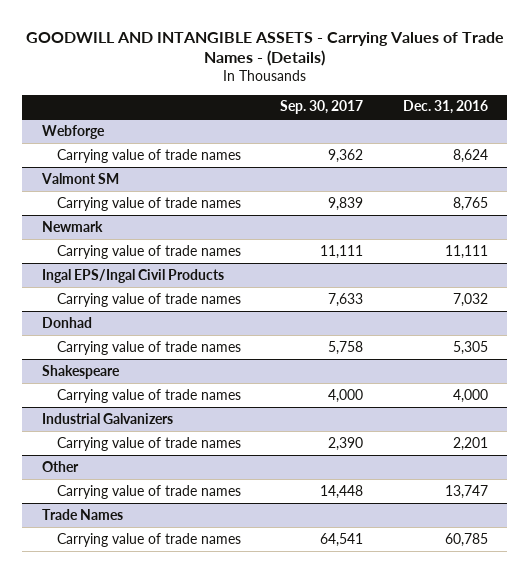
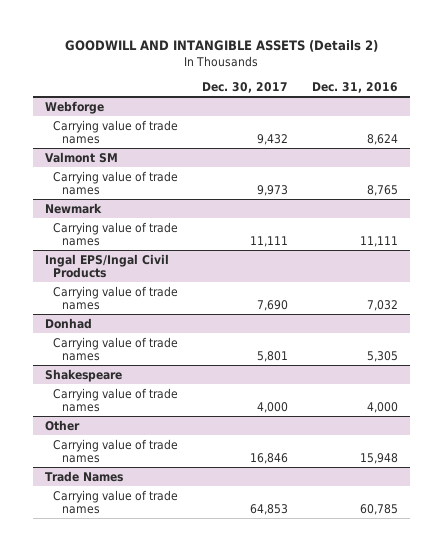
- GOODWILL AND INTANGIBLE ASSETS - Carrying Values of Trade Names - (Details)
+ GOODWILL AND INTANGIBLE ASSETS (Details 2)
- | Sep. 30, 2017 | Dec. 31, 2016
+ | Dec. 30, 2017 | Dec. 31, 2016
- Industrial Galvanizers
- Carrying value of trade names | 2,390 | 2,201
@ Other
- Carrying value of trade names | 14,448 | 13,747
+ Carrying value of trade names | 16,846 | 15,948

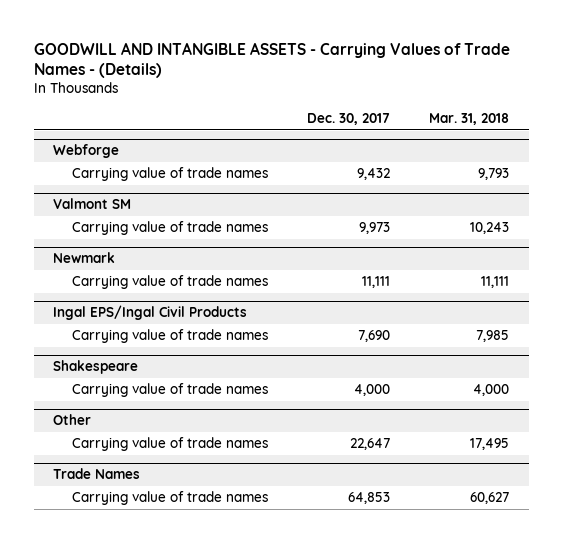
- GOODWILL AND INTANGIBLE ASSETS (Details 2)
+ GOODWILL AND INTANGIBLE ASSETS - Carrying Values of Trade Names - (Details)
- | Dec. 30, 2017 | Dec. 31, 2016
+ | Dec. 30, 2017 | Mar. 31, 2018
- Donhad
- Carrying value of trade names | 5,801 | 5,305
@ Other
- Carrying value of trade names | 16,846 | 15,948
+ Carrying value of trade names | 22,647 | 17,495

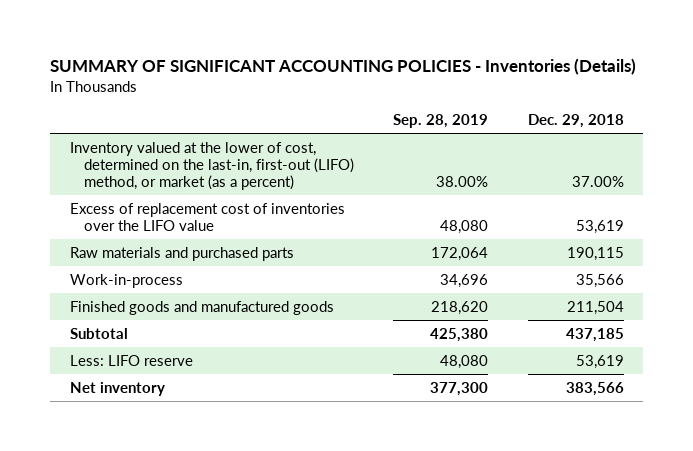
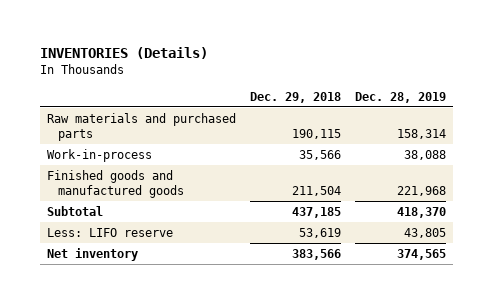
- SUMMARY OF SIGNIFICANT ACCOUNTING POLICIES - Inventories (Details)
+ INVENTORIES (Details)
- | Sep. 28, 2019 | Dec. 29, 2018
+ | Dec. 29, 2018 | Dec. 28, 2019
- Inventory valued at the lower of cost, determined on the last-in, first-out (LIFO) method, or market (as a percent) | 38.00% | 37.00%
- Excess of replacement cost of inventories over the LIFO value | 48,080 | 53,619

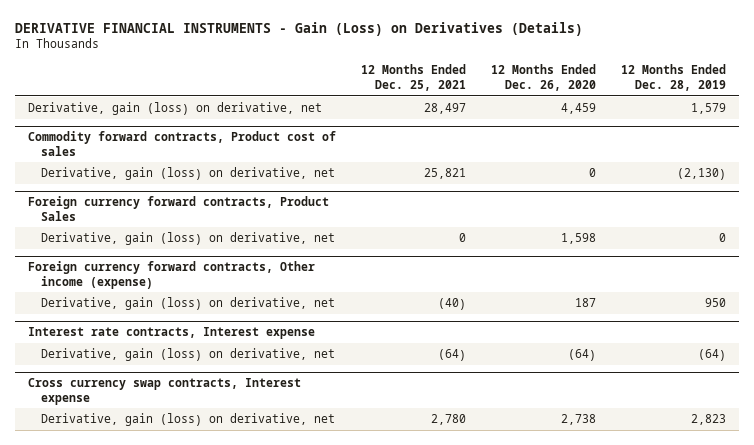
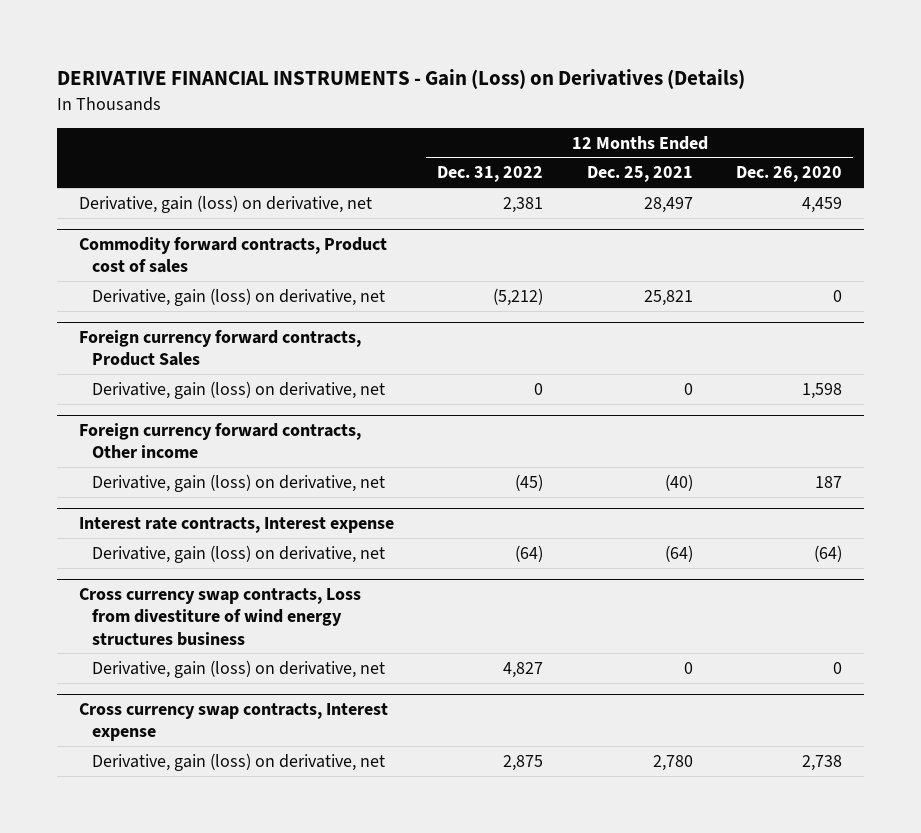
- | 12 Months Ended Dec. 25, 2021 | 12 Months Ended Dec. 26, 2020 | 12 Months Ended Dec. 28, 2019
+ | 12 Months Ended Dec. 31, 2022 | 12 Months Ended Dec. 25, 2021 | 12 Months Ended Dec. 26, 2020
- Foreign currency forward contracts, Other income (expense)
+ Foreign currency forward contracts, Other income
+ Cross currency swap contracts, Loss from divestiture of wind energy structures business
+ Derivative, gain (loss) on derivative, net | 4,827 | 0 | 0

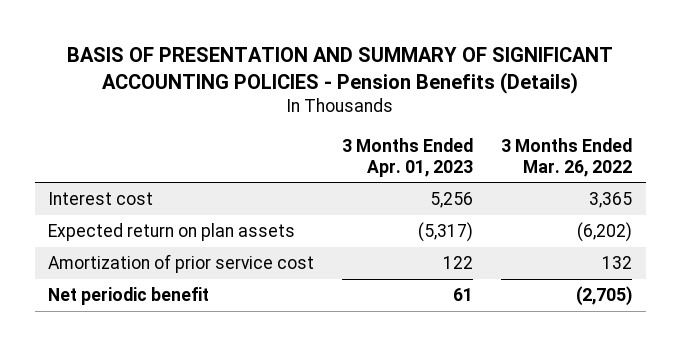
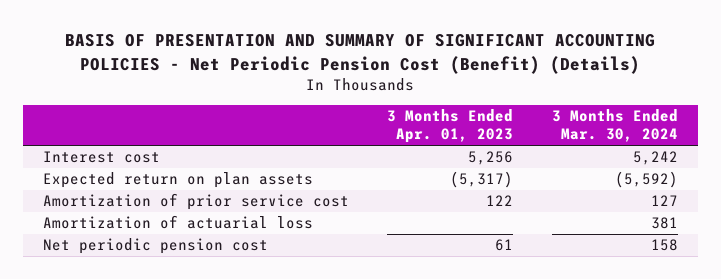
- BASIS OF PRESENTATION AND SUMMARY OF SIGNIFICANT ACCOUNTING POLICIES - Pension Benefits (Details)
+ BASIS OF PRESENTATION AND SUMMARY OF SIGNIFICANT ACCOUNTING POLICIES - Net Periodic Pension Cost (Benefit) (Details)
- | 3 Months Ended Apr. 01, 2023 | 3 Months Ended Mar. 26, 2022
+ | 3 Months Ended Apr. 01, 2023 | 3 Months Ended Mar. 30, 2024
- Net periodic benefit | 61 | (2,705)
+ Amortization of actuarial loss | | 381
+ Net periodic pension cost | 61 | 158

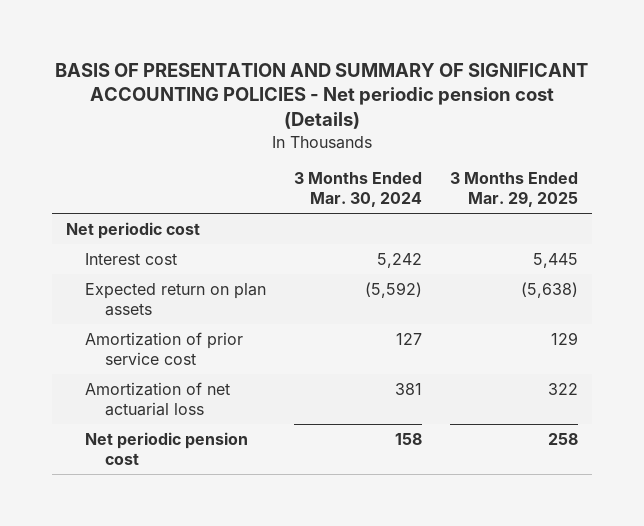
- BASIS OF PRESENTATION AND SUMMARY OF SIGNIFICANT ACCOUNTING POLICIES - Net Periodic Pension Cost (Benefit) (Details)
+ BASIS OF PRESENTATION AND SUMMARY OF SIGNIFICANT ACCOUNTING POLICIES - Net periodic pension cost (Details)
- | 3 Months Ended Apr. 01, 2023 | 3 Months Ended Mar. 30, 2024
+ | 3 Months Ended Mar. 30, 2024 | 3 Months Ended Mar. 29, 2025
+ Net periodic cost
- Amortization of actuarial loss | | 381
+ Amortization of net actuarial loss | 381 | 322

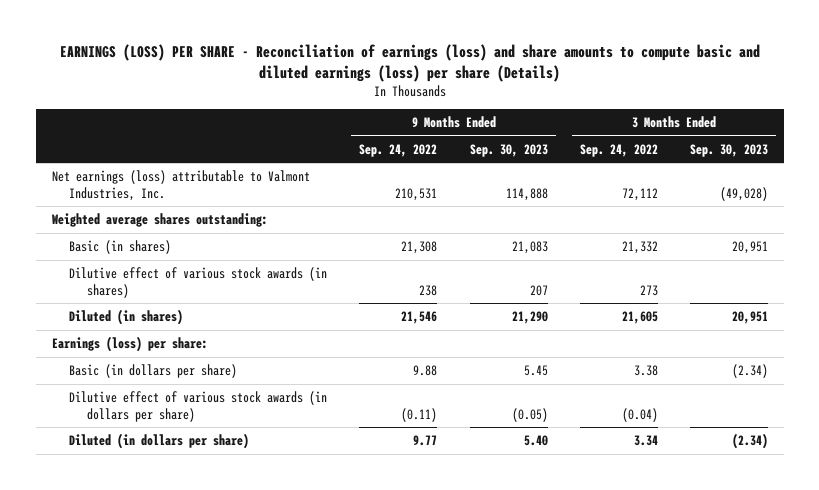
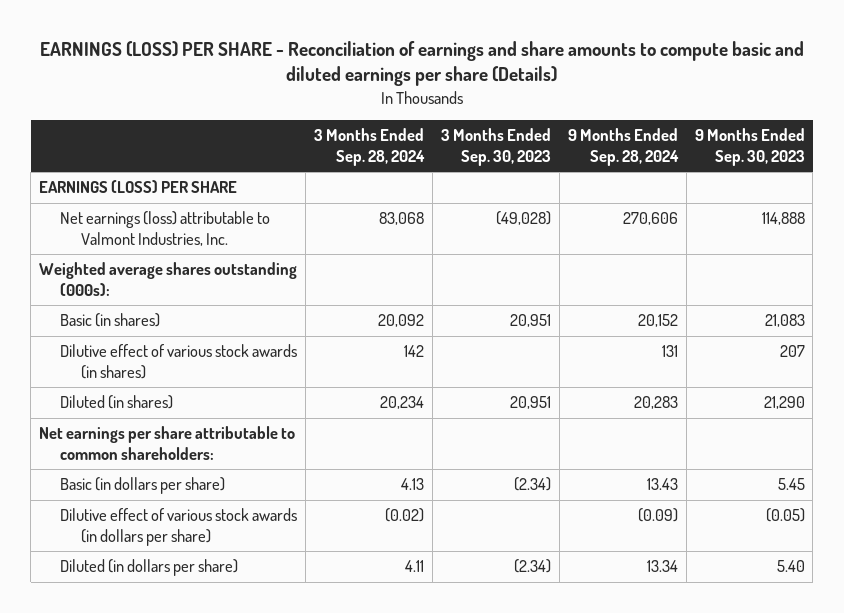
- EARNINGS (LOSS) PER SHARE - Reconciliation of earnings (loss) and share amounts to compute basic and diluted earnings (loss) per share (Details)
+ EARNINGS (LOSS) PER SHARE - Reconciliation of earnings and share amounts to compute basic and diluted earnings per share (Details)
- | 9 Months Ended Sep. 24, 2022 | 9 Months Ended Sep. 30, 2023 | 3 Months Ended Sep. 24, 2022 | 3 Months Ended Sep. 30, 2023
+ | 3 Months Ended Sep. 28, 2024 | 3 Months Ended Sep. 30, 2023 | 9 Months Ended Sep. 28, 2024 | 9 Months Ended Sep. 30, 2023
+ EARNINGS (LOSS) PER SHARE
- Weighted average shares outstanding:
+ Weighted average shares outstanding (000s):
- Earnings (loss) per share:
+ Net earnings per share attributable to common shareholders:

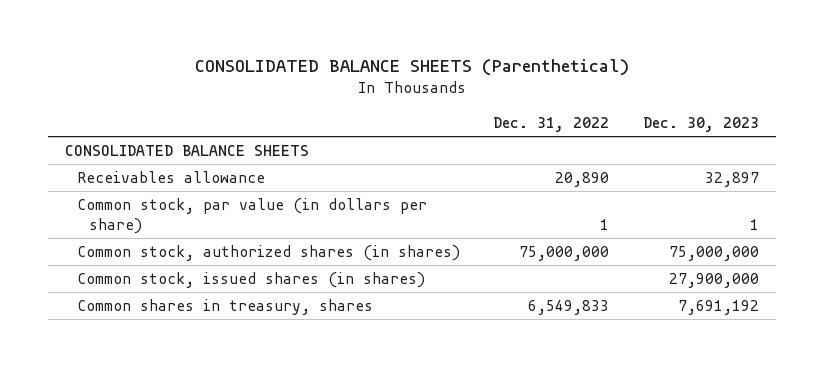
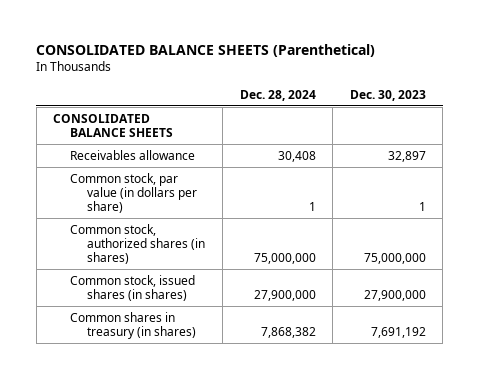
- | Dec. 31, 2022 | Dec. 30, 2023
+ | Dec. 28, 2024 | Dec. 30, 2023
- Common shares in treasury, shares | 6,549,833 | 7,691,192
+ Common shares in treasury (in shares) | 7,868,382 | 7,691,192

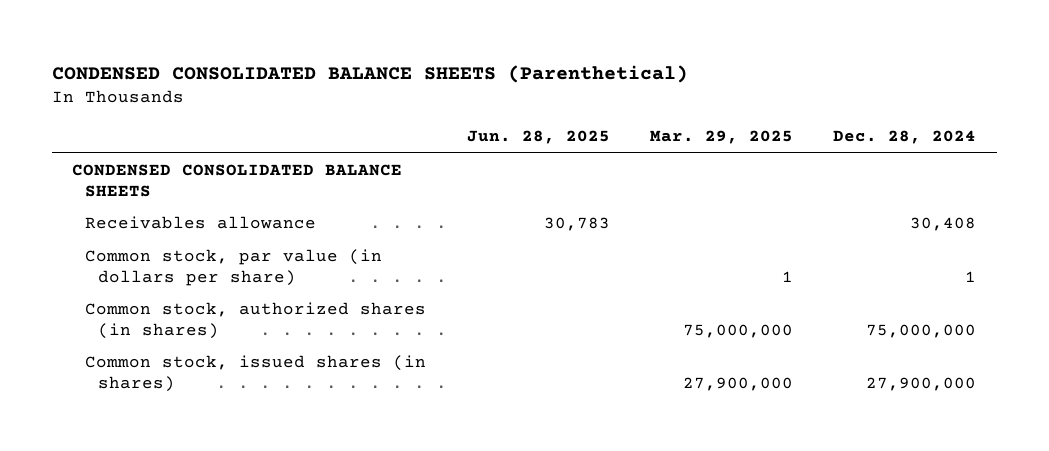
- CONSOLIDATED BALANCE SHEETS (Parenthetical)
+ CONDENSED CONSOLIDATED BALANCE SHEETS (Parenthetical)
- | Dec. 28, 2024 | Dec. 30, 2023
+ | Jun. 28, 2025 | Mar. 29, 2025 | Dec. 28, 2024
- CONSOLIDATED BALANCE SHEETS
+ CONDENSED CONSOLIDATED BALANCE SHEETS
- Common shares in treasury (in shares) | 7,868,382 | 7,691,192

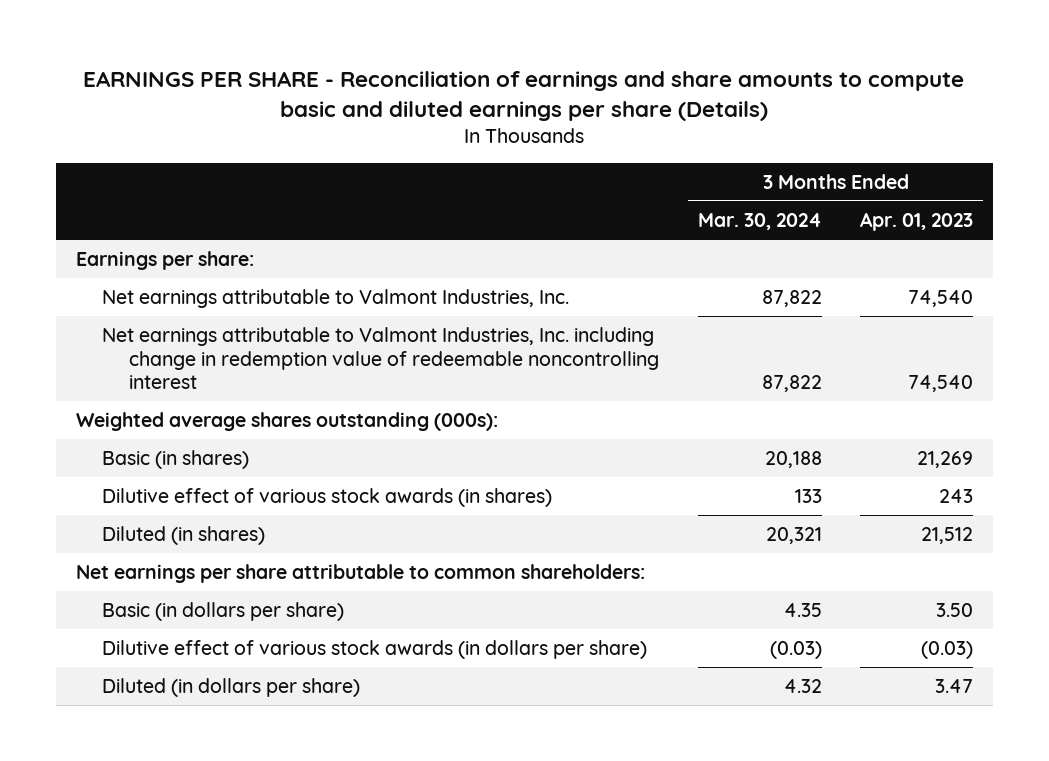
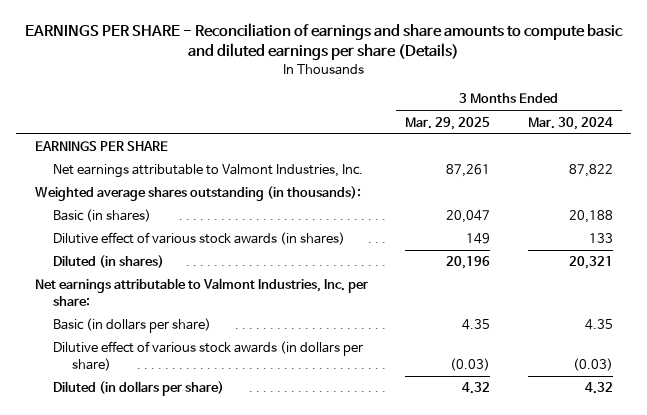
- | 3 Months Ended Mar. 30, 2024 | 3 Months Ended Apr. 01, 2023
+ | 3 Months Ended Mar. 29, 2025 | 3 Months Ended Mar. 30, 2024
- Earnings per share:
+ EARNINGS PER SHARE
- Net earnings attributable to Valmont Industries, Inc. including change in redemption value of redeemable noncontrolling interest | 87,822 | 74,540
- Weighted average shares outstanding (000s):
+ Weighted average shares outstanding (in thousands):
- Net earnings per share attributable to common shareholders:
+ Net earnings attributable to Valmont Industries, Inc. per share:

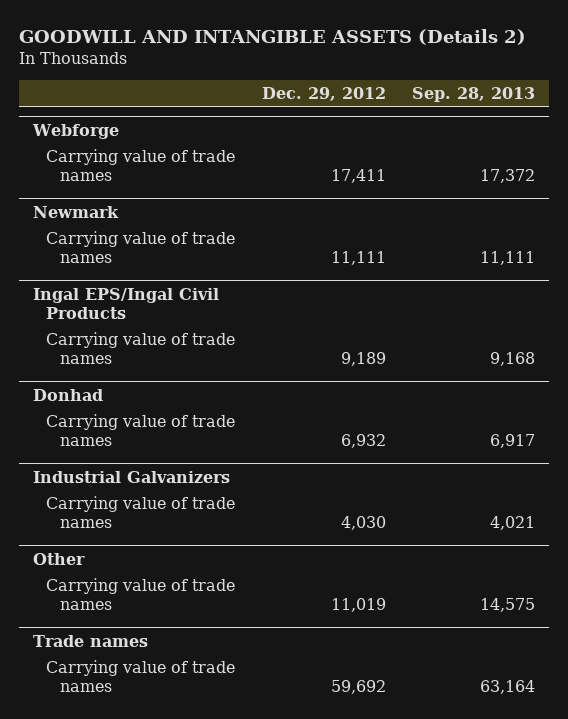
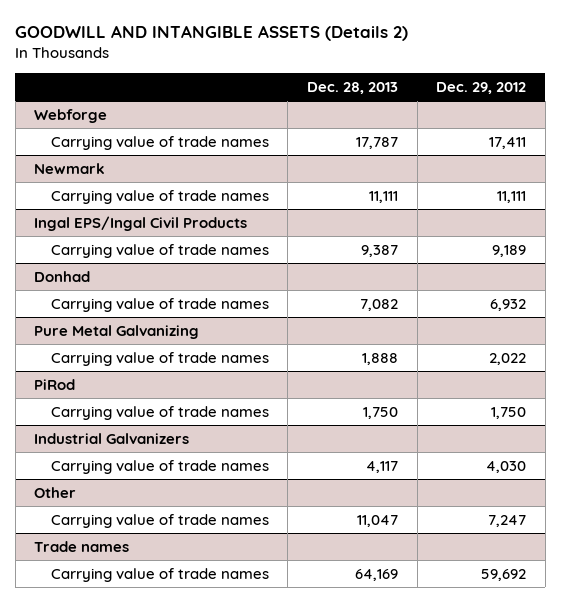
- | Dec. 29, 2012 | Sep. 28, 2013
+ | Dec. 28, 2013 | Dec. 29, 2012
+ Pure Metal Galvanizing
+ Carrying value of trade names | 1,888 | 2,022
+ PiRod
+ Carrying value of trade names | 1,750 | 1,750
@ Other
- Carrying value of trade names | 11,019 | 14,575
+ Carrying value of trade names | 11,047 | 7,247

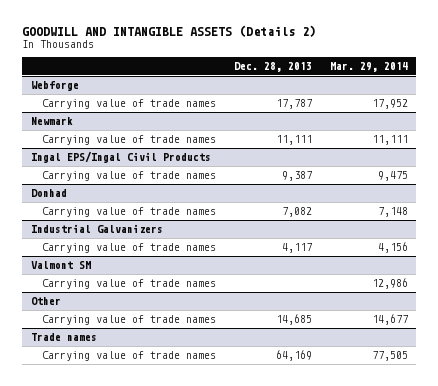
- | Dec. 28, 2013 | Dec. 29, 2012
+ | Dec. 28, 2013 | Mar. 29, 2014
- Pure Metal Galvanizing
- Carrying value of trade names | 1,888 | 2,022
- PiRod
- Carrying value of trade names | 1,750 | 1,750
+ Valmont SM
+ Carrying value of trade names | | 12,986
@ Other
- Carrying value of trade names | 11,047 | 7,247
+ Carrying value of trade names | 14,685 | 14,677

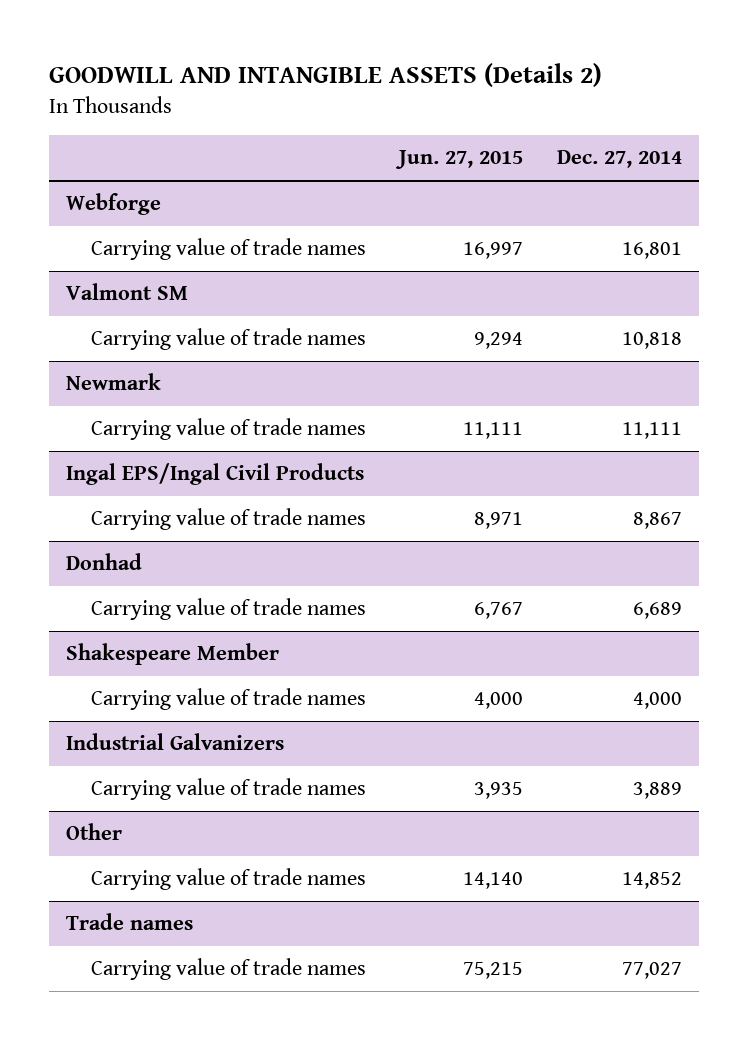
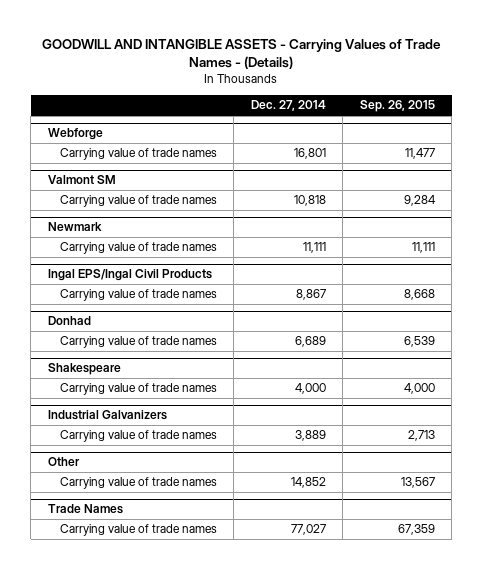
- GOODWILL AND INTANGIBLE ASSETS (Details 2)
+ GOODWILL AND INTANGIBLE ASSETS - Carrying Values of Trade Names - (Details)
- | Jun. 27, 2015 | Dec. 27, 2014
+ | Dec. 27, 2014 | Sep. 26, 2015
- Shakespeare Member
+ Shakespeare
- Trade names
+ Trade Names

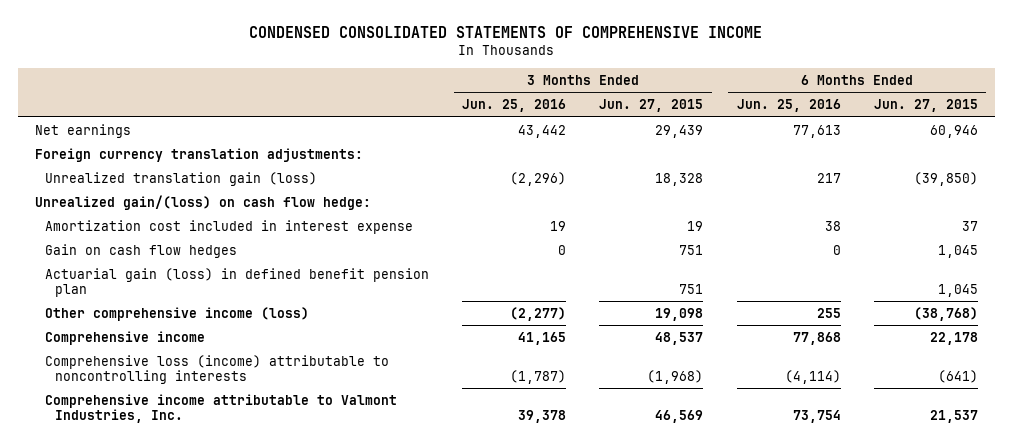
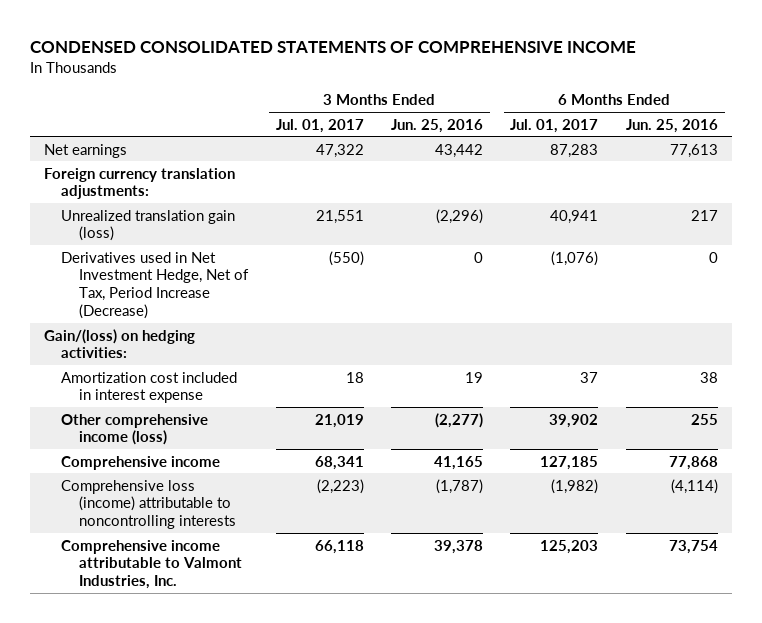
- | 3 Months Ended Jun. 25, 2016 | 3 Months Ended Jun. 27, 2015 | 6 Months Ended Jun. 25, 2016 | 6 Months Ended Jun. 27, 2015
+ | 3 Months Ended Jul. 01, 2017 | 3 Months Ended Jun. 25, 2016 | 6 Months Ended Jul. 01, 2017 | 6 Months Ended Jun. 25, 2016
- Unrealized gain/(loss) on cash flow hedge:
+ Derivatives used in Net Investment Hedge, Net of Tax, Period Increase (Decrease) | (550) | 0 | (1,076) | 0
+ Gain/(loss) on hedging activities:
- Gain on cash flow hedges | 0 | 751 | 0 | 1,045
- Actuarial gain (loss) in defined benefit pension plan | | 751 | | 1,045

